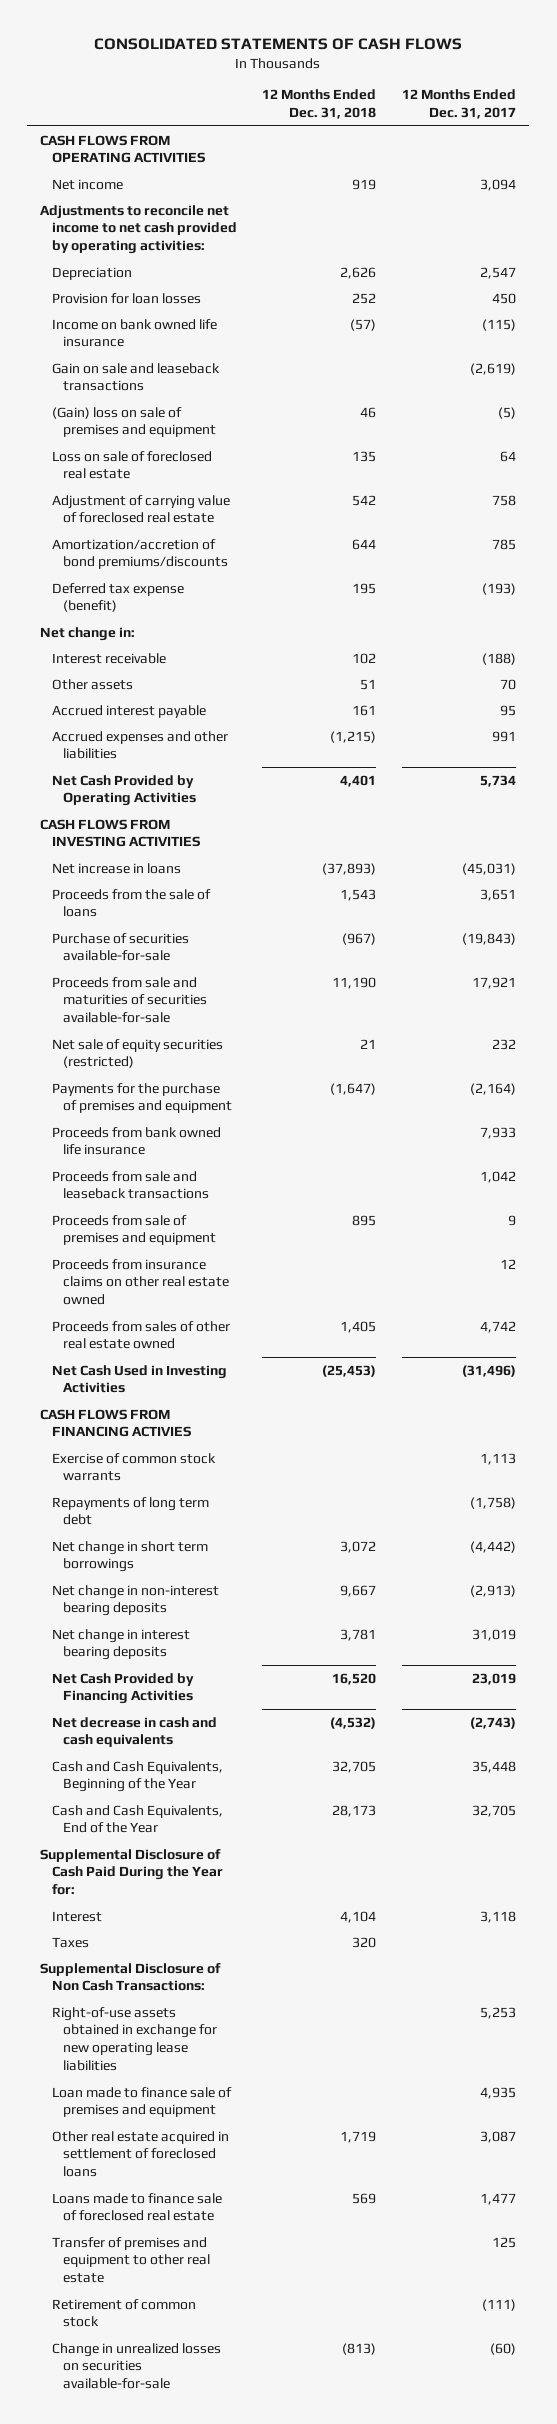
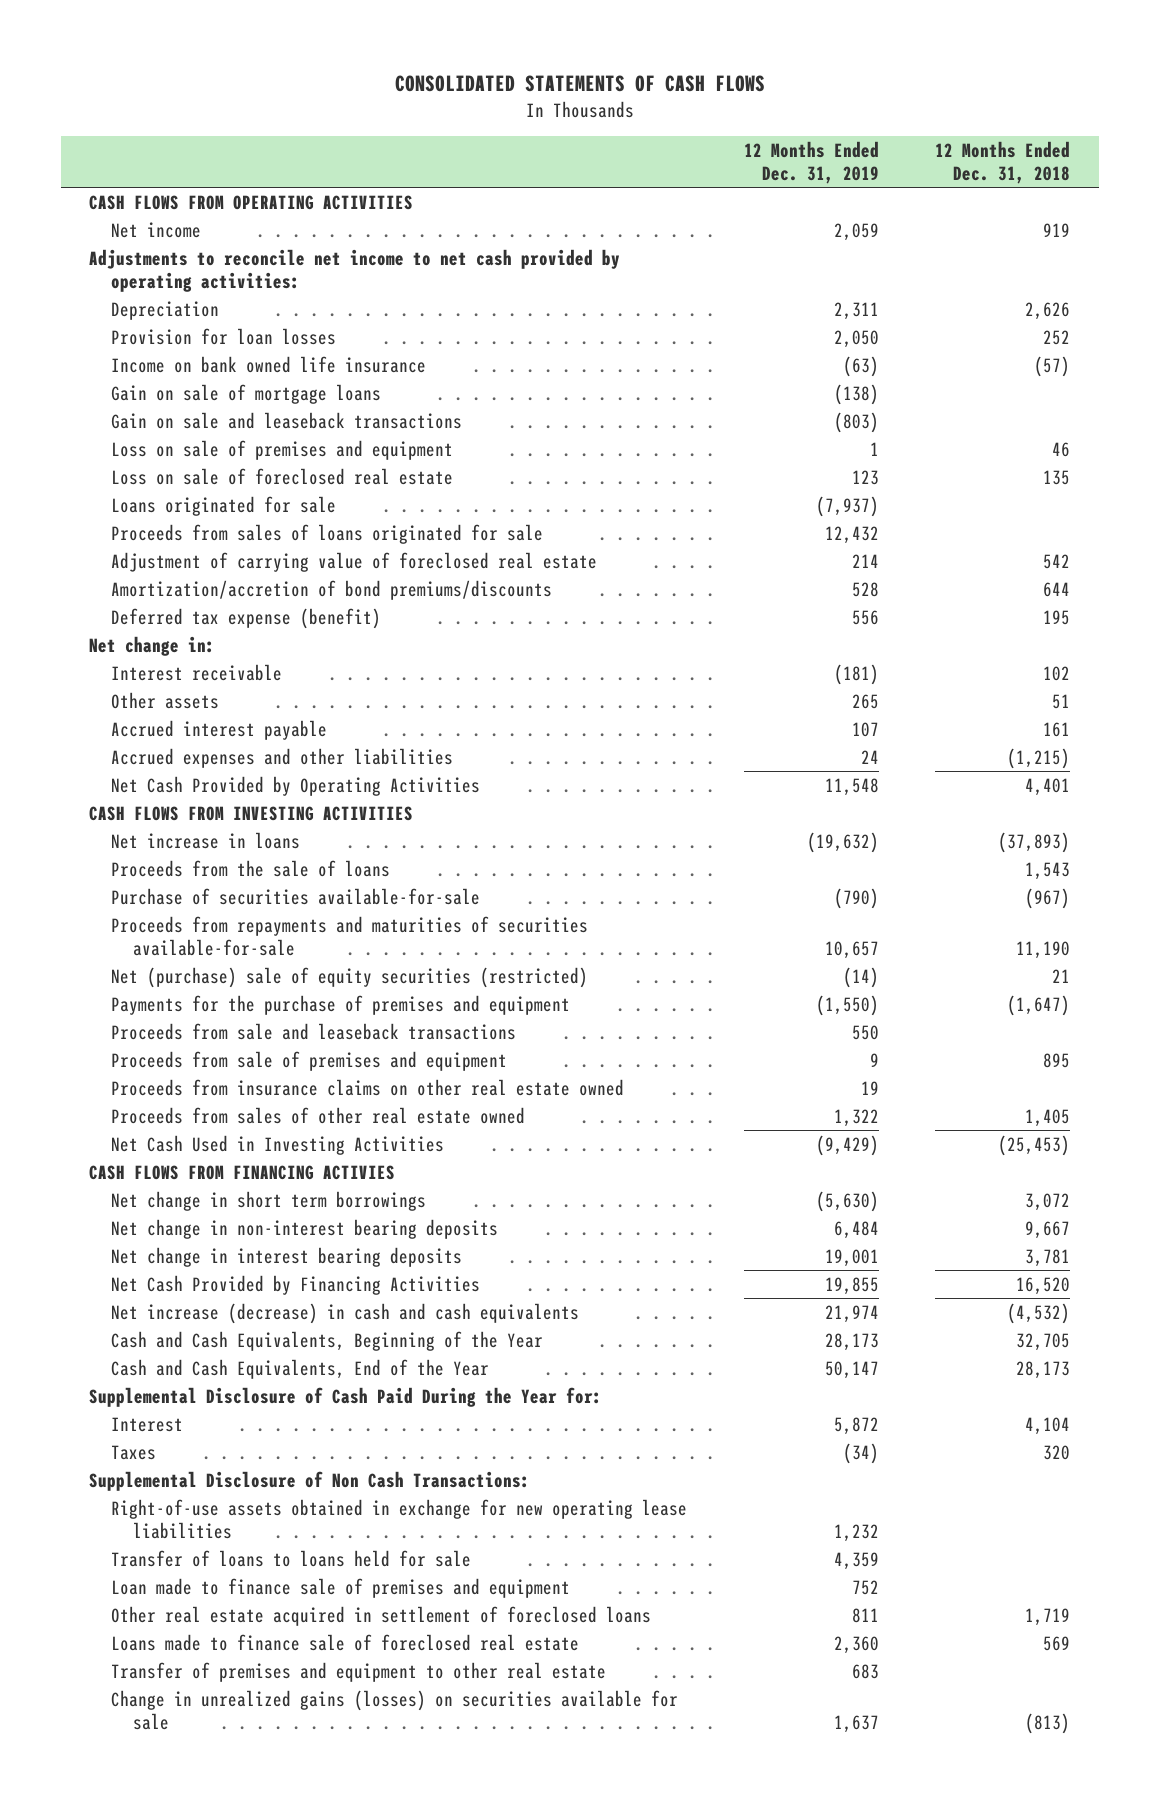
- | 12 Months Ended Dec. 31, 2018 | 12 Months Ended Dec. 31, 2017
+ | 12 Months Ended Dec. 31, 2019 | 12 Months Ended Dec. 31, 2018
+ Gain on sale of mortgage loans | (138) |
- (Gain) loss on sale of premises and equipment | 46 | (5)
+ Loss on sale of premises and equipment | 1 | 46
+ Loans originated for sale | (7,937) |
+ Proceeds from sales of loans originated for sale | 12,432 |
- Proceeds from sale and maturities of securities available-for-sale | 11,190 | 17,921
- Net sale of equity securities (restricted) | 21 | 232
+ Proceeds from repayments and maturities of securities available-for-sale | 10,657 | 11,190
+ Net (purchase) sale of equity securities (restricted) | (14) | 21
- Proceeds from bank owned life insurance | | 7,933
- Exercise of common stock warrants | | 1,113
- Repayments of long term debt | | (1,758)
- Net decrease in cash and cash equivalents | (4,532) | (2,743)
+ Net increase (decrease) in cash and cash equivalents | 21,974 | (4,532)
+ Transfer of loans to loans held for sale | 4,359 |
- Retirement of common stock | | (111)
- Change in unrealized losses on securities available-for-sale | (813) | (60)
+ Change in unrealized gains (losses) on securities available for sale | 1,637 | (813)

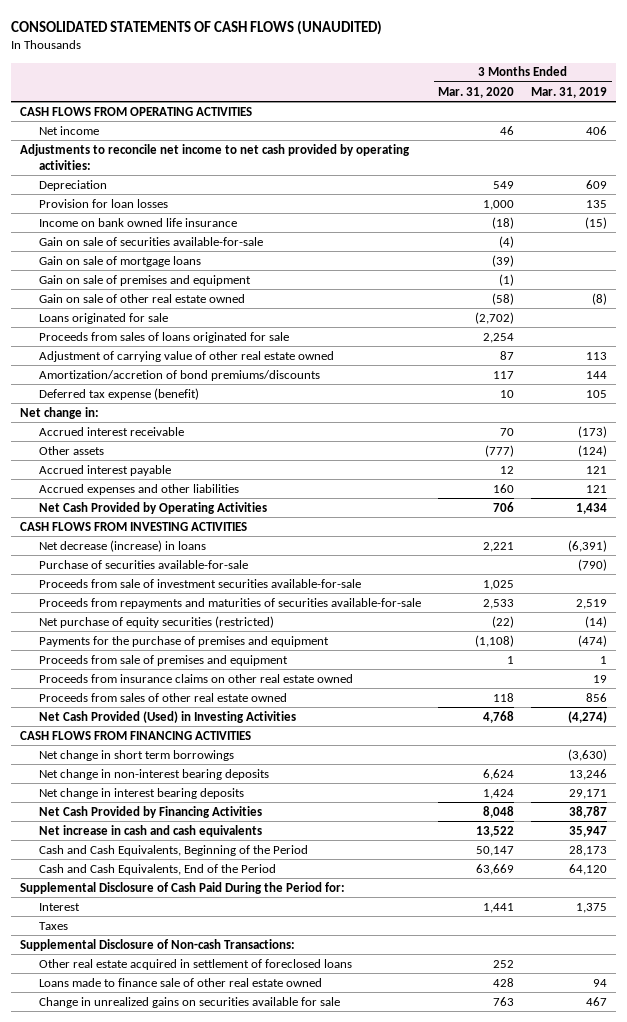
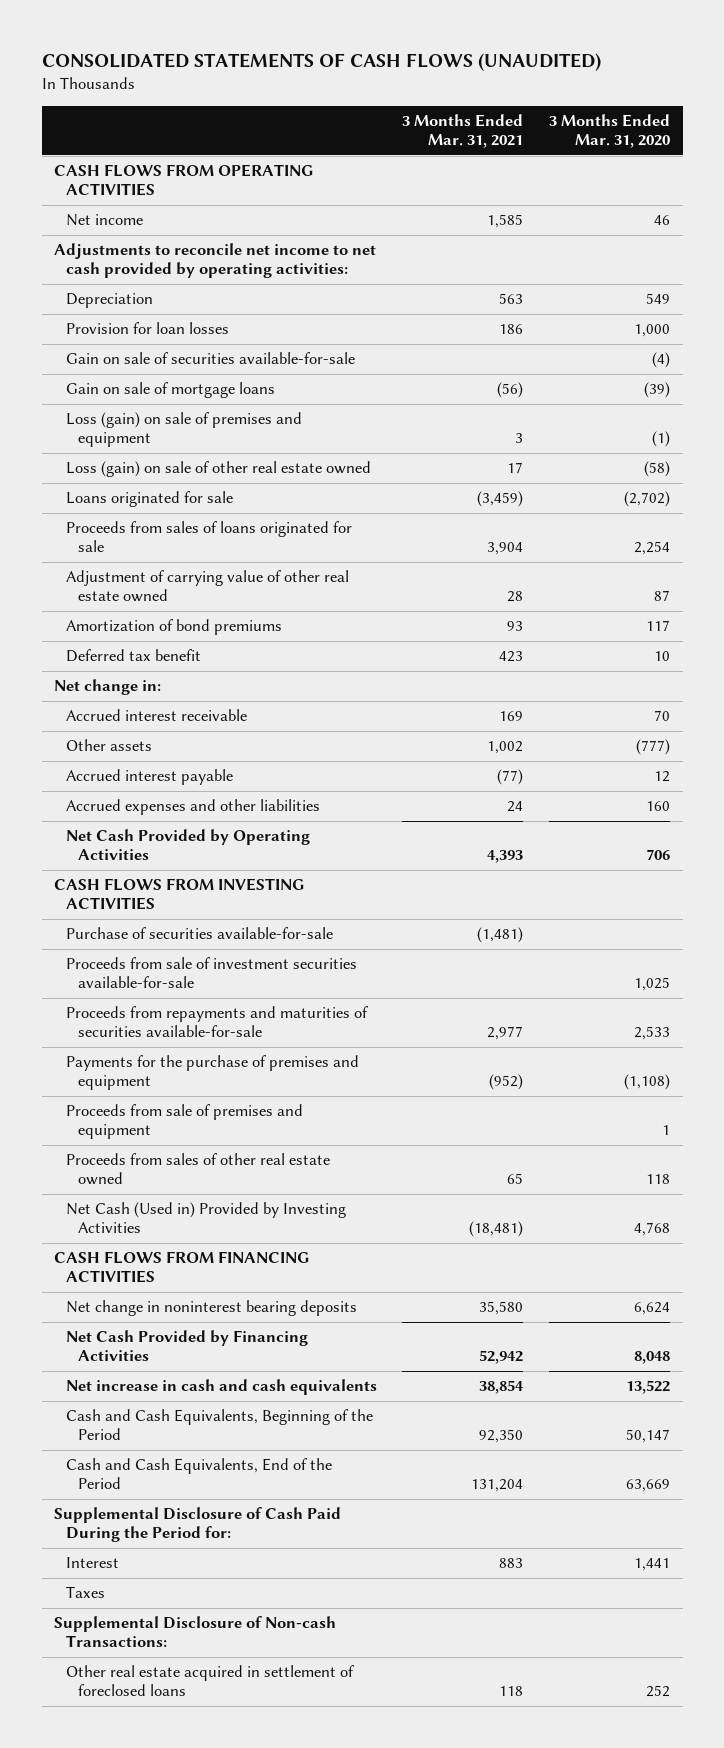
- | 3 Months Ended Mar. 31, 2020 | 3 Months Ended Mar. 31, 2019
+ | 3 Months Ended Mar. 31, 2021 | 3 Months Ended Mar. 31, 2020
- Income on bank owned life insurance | (18) | (15)
- Gain on sale of premises and equipment | (1) |
- Gain on sale of other real estate owned | (58) | (8)
+ Loss (gain) on sale of premises and equipment | 3 | (1)
+ Loss (gain) on sale of other real estate owned | 17 | (58)
- Amortization/accretion of bond premiums/discounts | 117 | 144
- Deferred tax expense (benefit) | 10 | 105
+ Amortization of bond premiums | 93 | 117
+ Deferred tax benefit | 423 | 10
- Net decrease (increase) in loans | 2,221 | (6,391)
- Net purchase of equity securities (restricted) | (22) | (14)
- Proceeds from insurance claims on other real estate owned | | 19
- Net Cash Provided (Used) in Investing Activities | 4,768 | (4,274)
+ Net Cash (Used in) Provided by Investing Activities | (18,481) | 4,768
- Net change in short term borrowings | | (3,630)
- Net change in non-interest bearing deposits | 6,624 | 13,246
- Net change in interest bearing deposits | 1,424 | 29,171
+ Net change in noninterest bearing deposits | 35,580 | 6,624
- Loans made to finance sale of other real estate owned | 428 | 94
- Change in unrealized gains on securities available for sale | 763 | 467

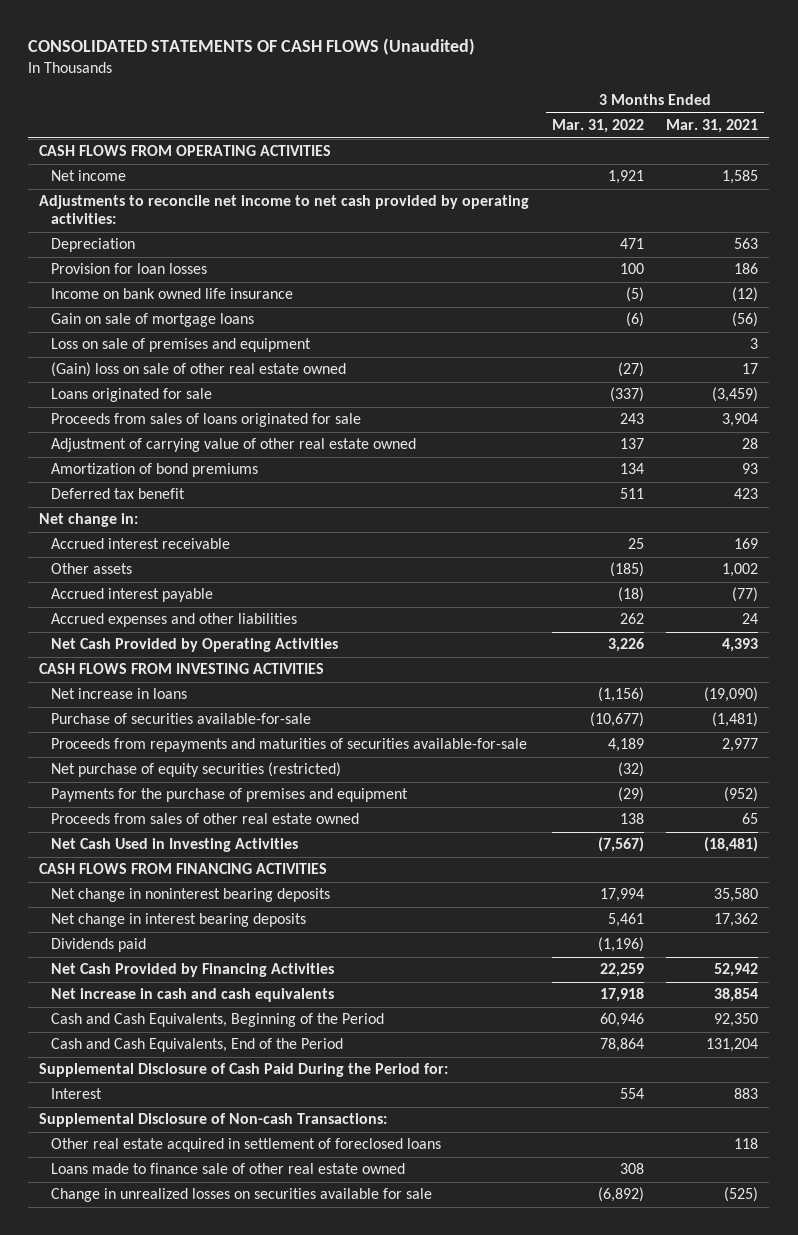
- CONSOLIDATED STATEMENTS OF CASH FLOWS (UNAUDITED)
+ CONSOLIDATED STATEMENTS OF CASH FLOWS (Unaudited)
- | 3 Months Ended Mar. 31, 2021 | 3 Months Ended Mar. 31, 2020
+ | 3 Months Ended Mar. 31, 2022 | 3 Months Ended Mar. 31, 2021
- Gain on sale of securities available-for-sale | | (4)
+ Income on bank owned life insurance | (5) | (12)
- Loss (gain) on sale of premises and equipment | 3 | (1)
- Loss (gain) on sale of other real estate owned | 17 | (58)
+ Loss on sale of premises and equipment | | 3
+ (Gain) loss on sale of other real estate owned | (27) | 17
+ Net increase in loans | (1,156) | (19,090)
- Proceeds from sale of investment securities available-for-sale | | 1,025
+ Net purchase of equity securities (restricted) | (32) |
- Proceeds from sale of premises and equipment | | 1
- Net Cash (Used in) Provided by Investing Activities | (18,481) | 4,768
+ Net Cash Used in Investing Activities | (7,567) | (18,481)
+ Net change in interest bearing deposits | 5,461 | 17,362
+ Dividends paid | (1,196) |
- Taxes
+ Loans made to finance sale of other real estate owned | 308 |
+ Change in unrealized losses on securities available for sale | (6,892) | (525)

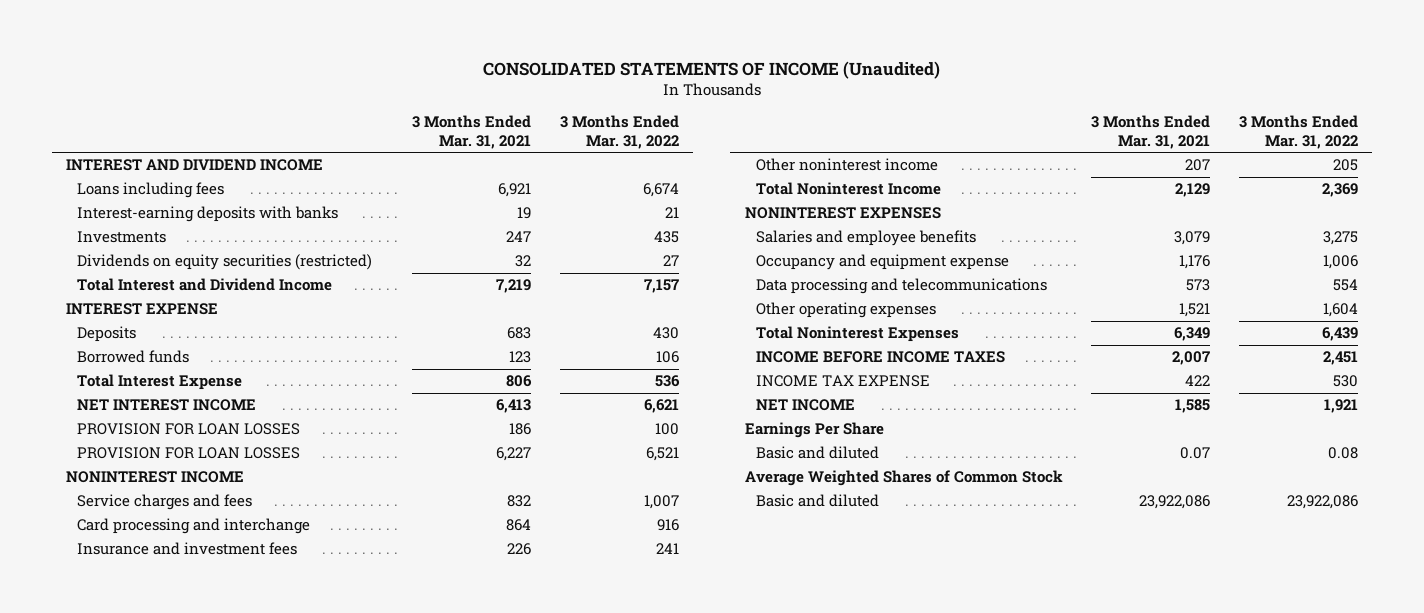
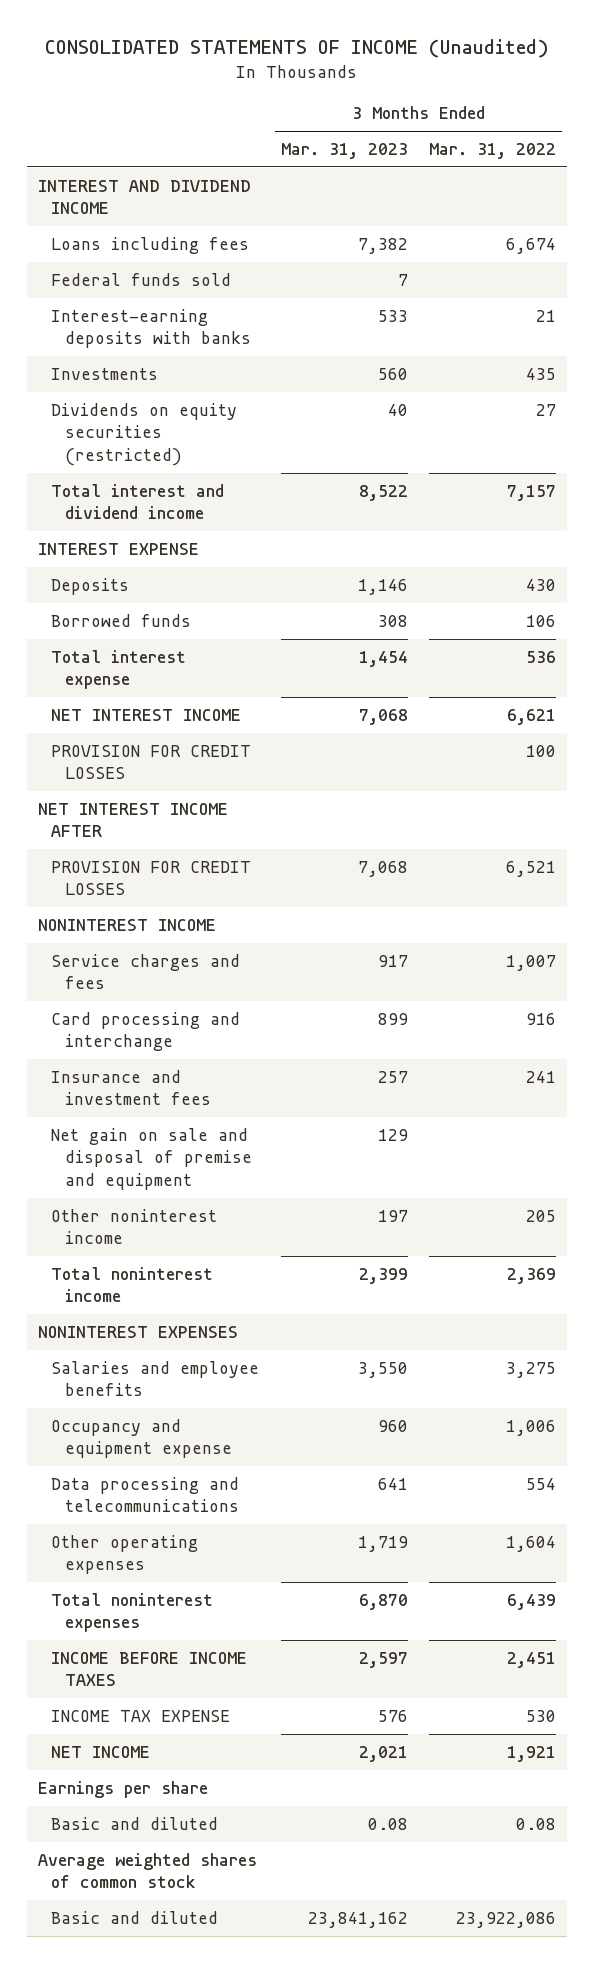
- | 3 Months Ended Mar. 31, 2021 | 3 Months Ended Mar. 31, 2022
+ | 3 Months Ended Mar. 31, 2023 | 3 Months Ended Mar. 31, 2022
+ Federal funds sold | 7 |
- Total Interest and Dividend Income | 7,219 | 7,157
+ Total interest and dividend income | 8,522 | 7,157
- Total Interest Expense | 806 | 536
+ Total interest expense | 1,454 | 536
- PROVISION FOR LOAN LOSSES | 186 | 100
- PROVISION FOR LOAN LOSSES | 6,227 | 6,521
+ PROVISION FOR CREDIT LOSSES | | 100
+ NET INTEREST INCOME AFTER
+ PROVISION FOR CREDIT LOSSES | 7,068 | 6,521
+ Net gain on sale and disposal of premise and equipment | 129 |
- Total Noninterest Income | 2,129 | 2,369
+ Total noninterest income | 2,399 | 2,369
- Total Noninterest Expenses | 6,349 | 6,439
+ Total noninterest expenses | 6,870 | 6,439
- Earnings Per Share
+ Earnings per share
- Average Weighted Shares of Common Stock
+ Average weighted shares of common stock

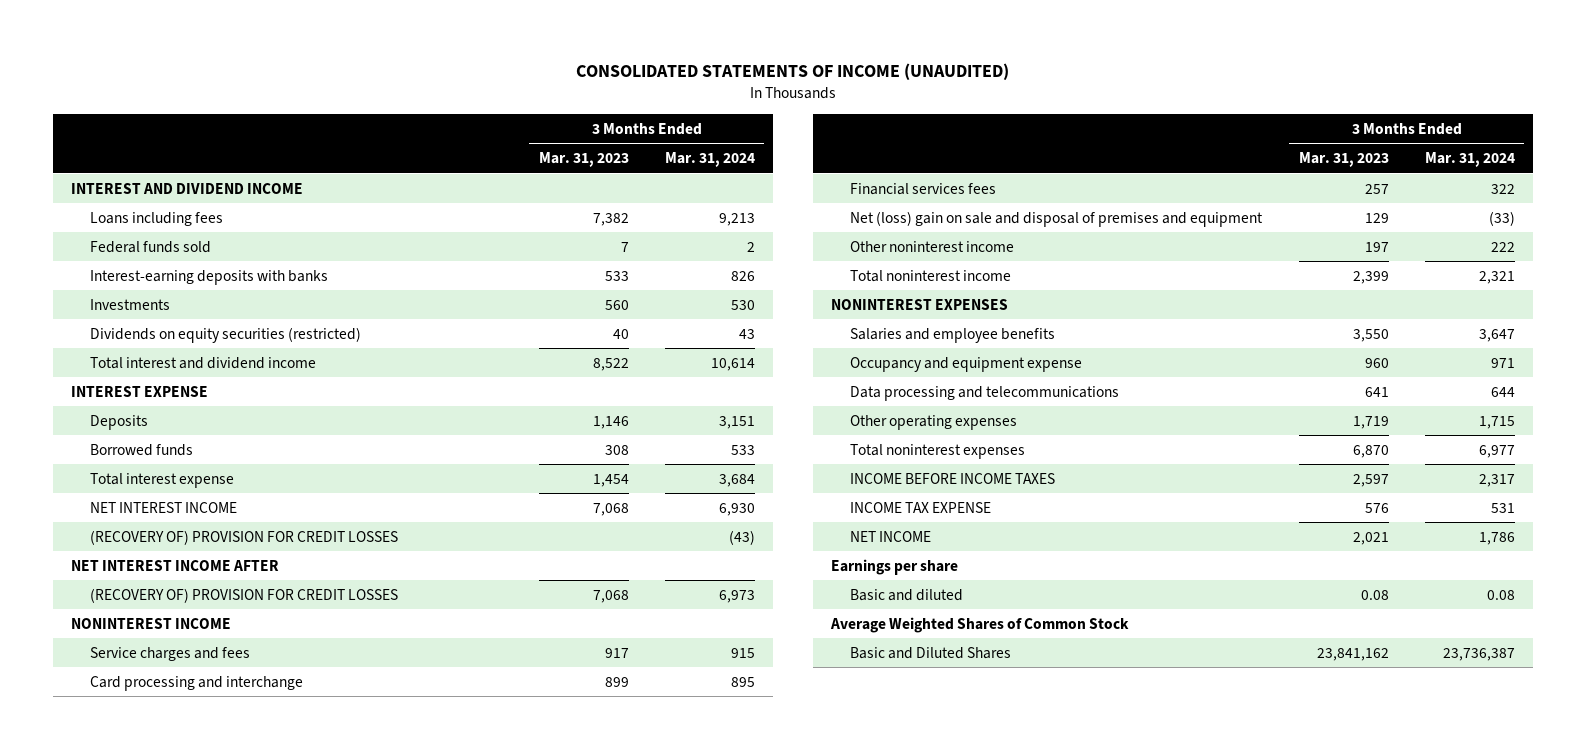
- CONSOLIDATED STATEMENTS OF INCOME (Unaudited)
+ CONSOLIDATED STATEMENTS OF INCOME (UNAUDITED)
- | 3 Months Ended Mar. 31, 2023 | 3 Months Ended Mar. 31, 2022
+ | 3 Months Ended Mar. 31, 2023 | 3 Months Ended Mar. 31, 2024
- PROVISION FOR CREDIT LOSSES | | 100
+ (RECOVERY OF) PROVISION FOR CREDIT LOSSES | | (43)
- PROVISION FOR CREDIT LOSSES | 7,068 | 6,521
+ (RECOVERY OF) PROVISION FOR CREDIT LOSSES | 7,068 | 6,973
- Insurance and investment fees | 257 | 241
- Net gain on sale and disposal of premise and equipment | 129 |
+ Financial services fees | 257 | 322
+ Net (loss) gain on sale and disposal of premises and equipment | 129 | (33)
- Average weighted shares of common stock
- Basic and diluted | 23,841,162 | 23,922,086
+ Average Weighted Shares of Common Stock
+ Basic and Diluted Shares | 23,841,162 | 23,736,387

